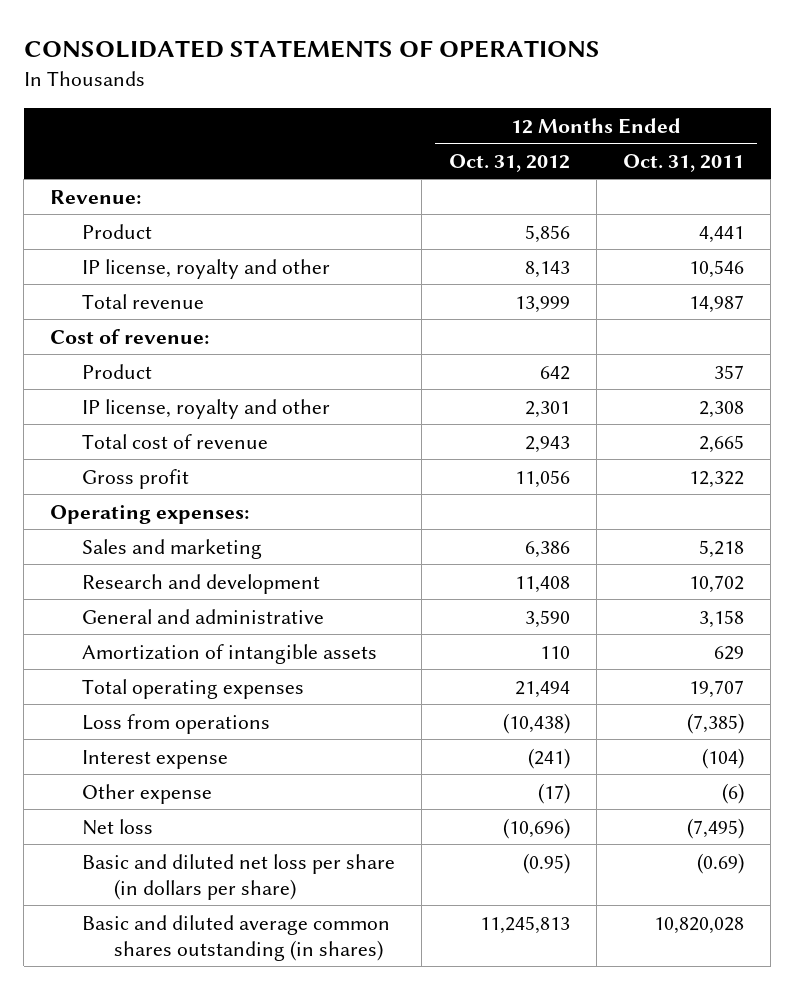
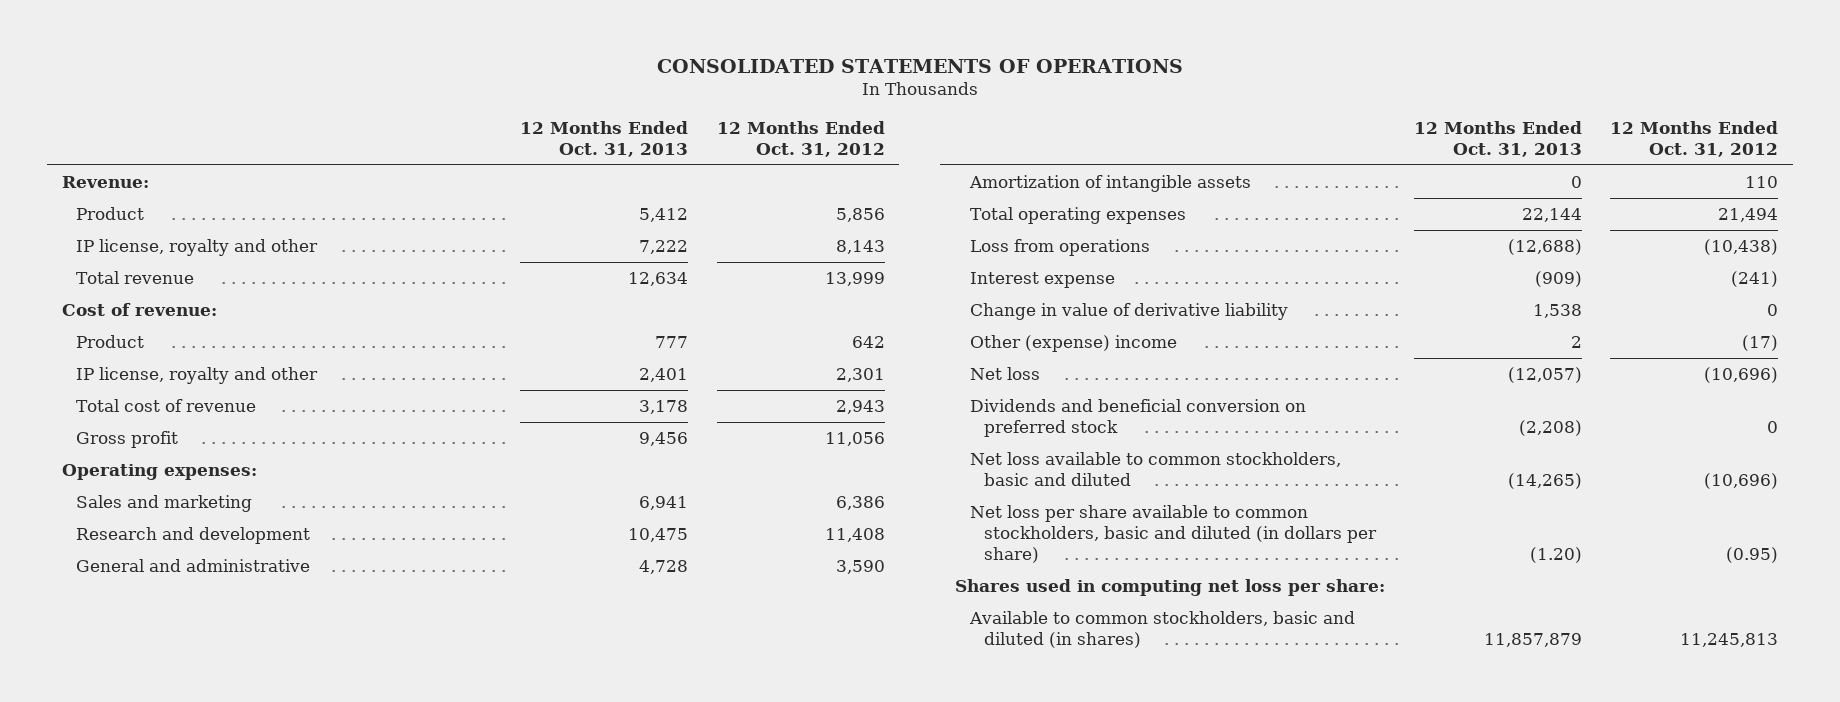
- | 12 Months Ended Oct. 31, 2012 | 12 Months Ended Oct. 31, 2011
+ | 12 Months Ended Oct. 31, 2013 | 12 Months Ended Oct. 31, 2012
- Other expense | (17) | (6)
+ Change in value of derivative liability | 1,538 | 0
+ Other (expense) income | 2 | (17)
- Basic and diluted net loss per share (in dollars per share) | (0.95) | (0.69)
- Basic and diluted average common shares outstanding (in shares) | 11,245,813 | 10,820,028
+ Dividends and beneficial conversion on preferred stock | (2,208) | 0
+ Net loss available to common stockholders, basic and diluted | (14,265) | (10,696)
+ Net loss per share available to common stockholders, basic and diluted (in dollars per share) | (1.20) | (0.95)
+ Shares used in computing net loss per share:
+ Available to common stockholders, basic and diluted (in shares) | 11,857,879 | 11,245,813

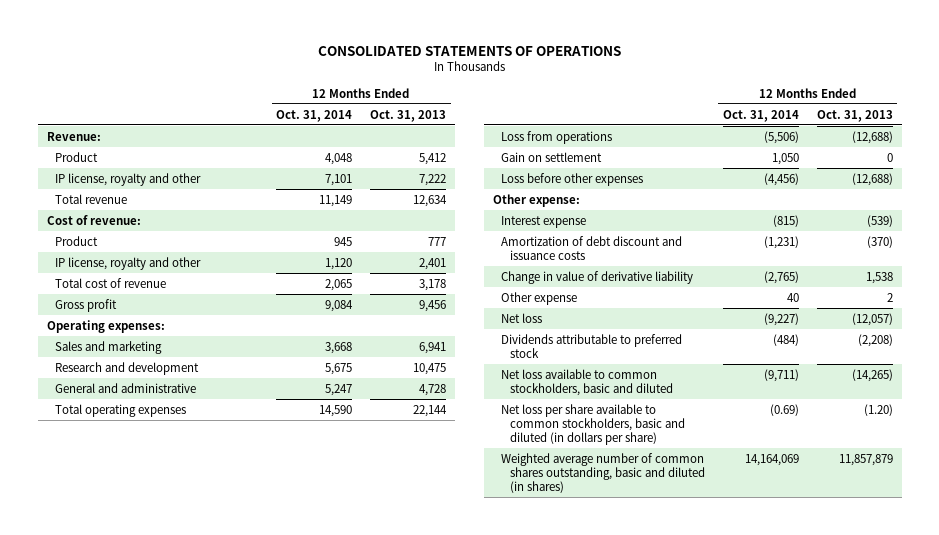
- | 12 Months Ended Oct. 31, 2013 | 12 Months Ended Oct. 31, 2012
+ | 12 Months Ended Oct. 31, 2014 | 12 Months Ended Oct. 31, 2013
- Amortization of intangible assets | 0 | 110
- Interest expense | (909) | (241)
+ Gain on settlement | 1,050 | 0
+ Loss before other expenses | (4,456) | (12,688)
+ Other expense:
+ Interest expense | (815) | (539)
+ Amortization of debt discount and issuance costs | (1,231) | (370)
- Other (expense) income | 2 | (17)
+ Other expense | 40 | 2
- Dividends and beneficial conversion on preferred stock | (2,208) | 0
+ Dividends attributable to preferred stock | (484) | (2,208)
- Shares used in computing net loss per share:
- Available to common stockholders, basic and diluted (in shares) | 11,857,879 | 11,245,813
+ Weighted average number of common shares outstanding, basic and diluted (in shares) | 14,164,069 | 11,857,879

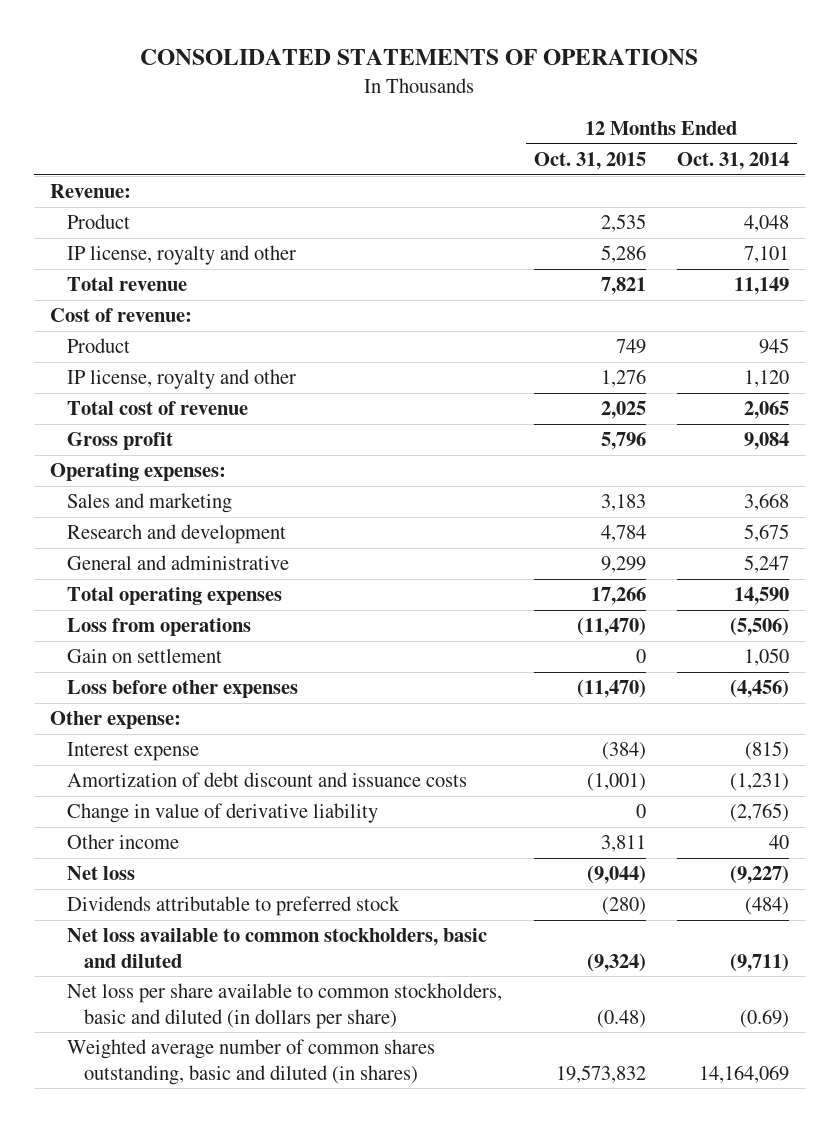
- | 12 Months Ended Oct. 31, 2014 | 12 Months Ended Oct. 31, 2013
+ | 12 Months Ended Oct. 31, 2015 | 12 Months Ended Oct. 31, 2014
- Other expense | 40 | 2
+ Other income | 3,811 | 40

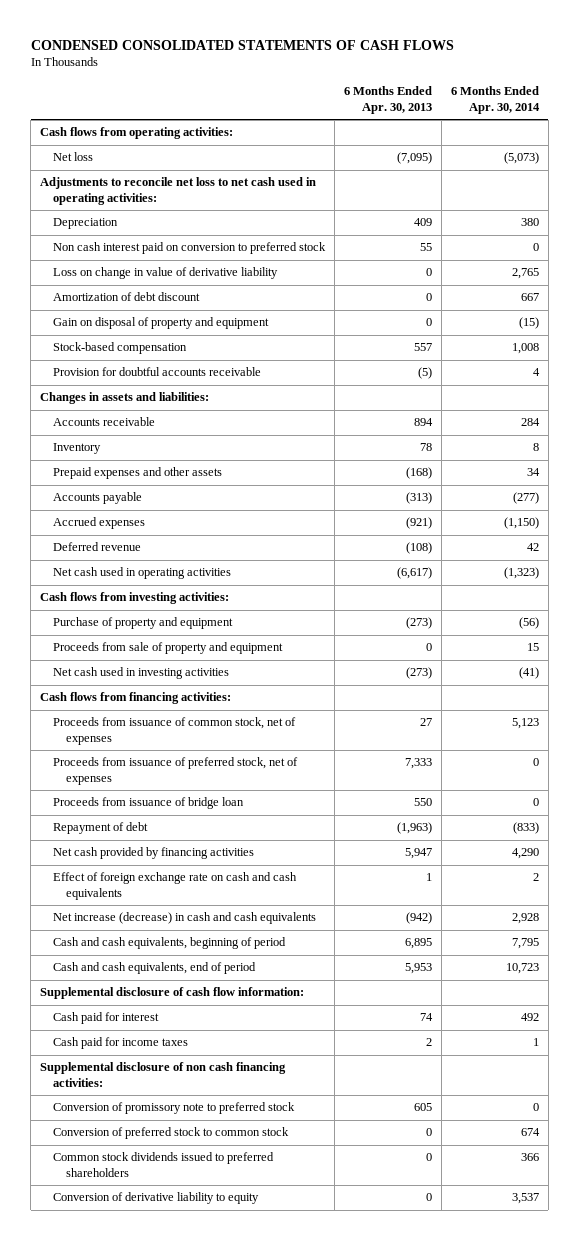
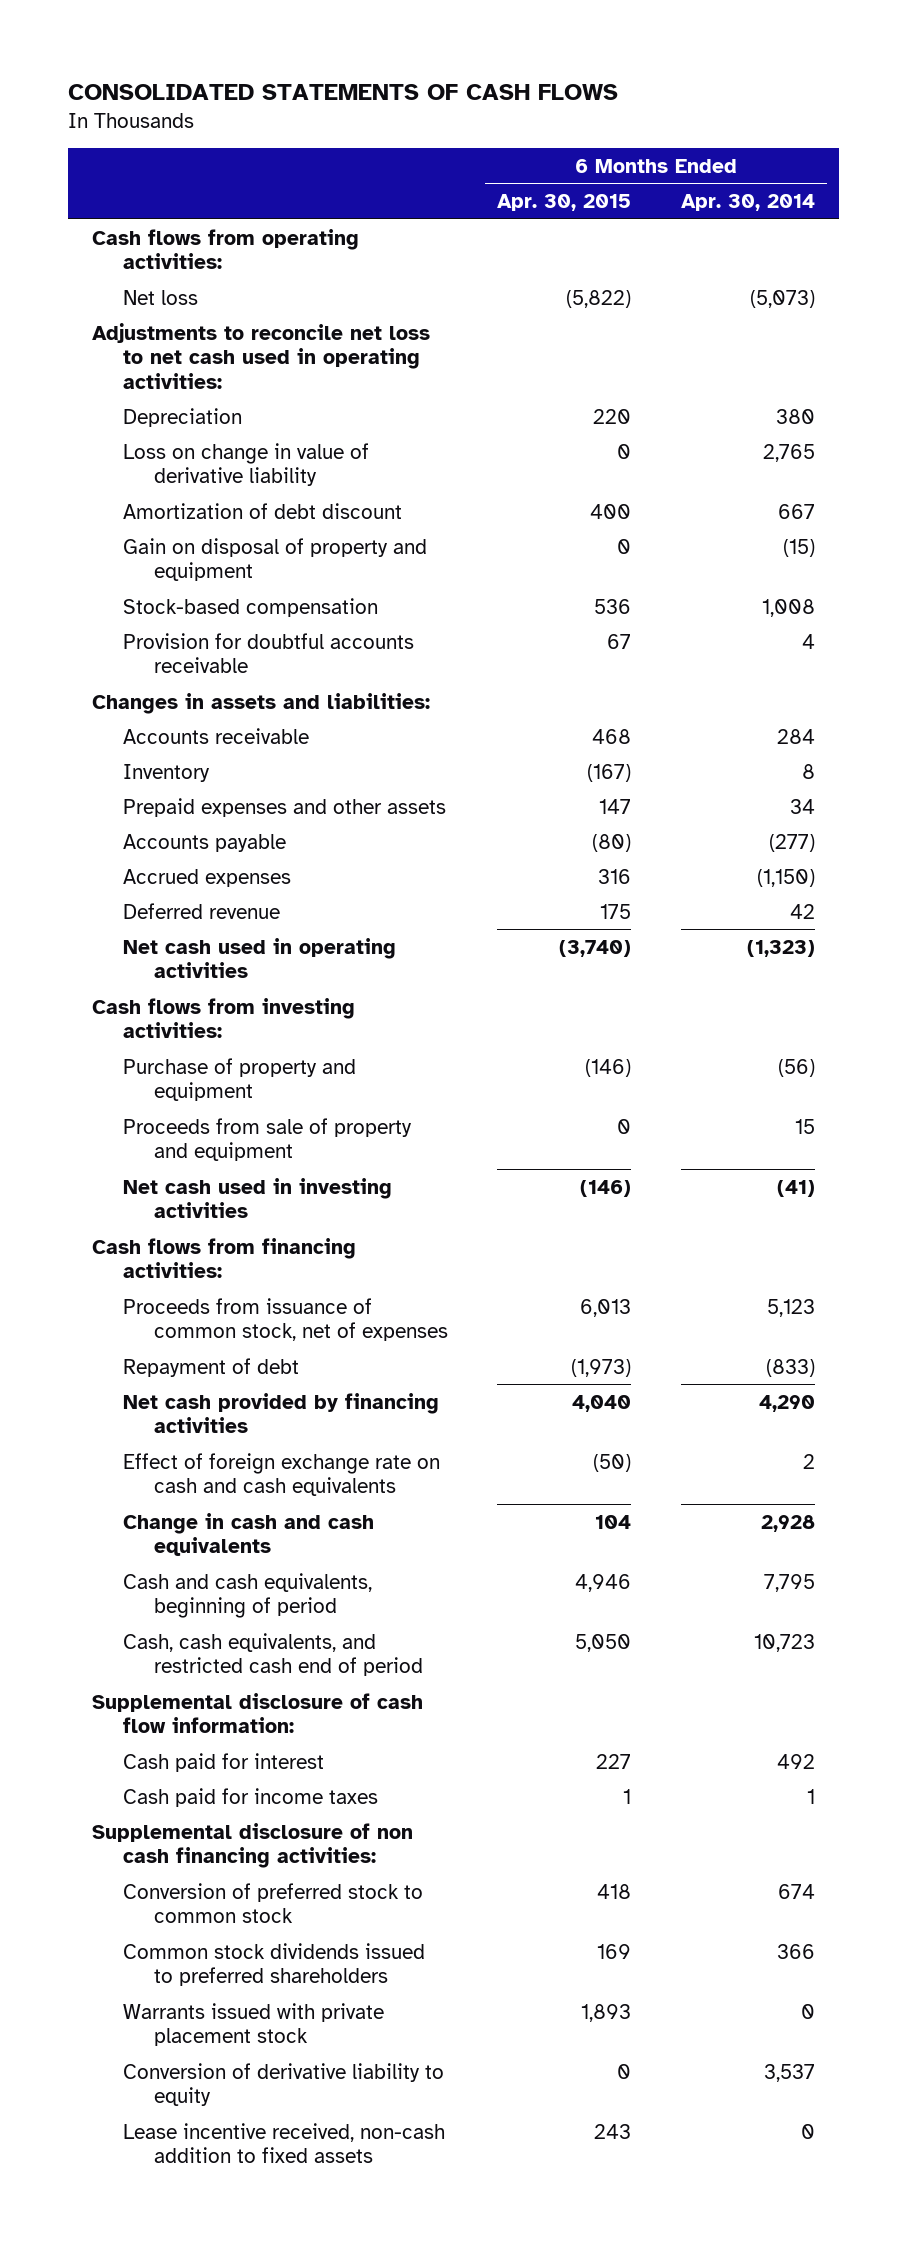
- CONDENSED CONSOLIDATED STATEMENTS OF CASH FLOWS
+ CONSOLIDATED STATEMENTS OF CASH FLOWS
- | 6 Months Ended Apr. 30, 2013 | 6 Months Ended Apr. 30, 2014
+ | 6 Months Ended Apr. 30, 2015 | 6 Months Ended Apr. 30, 2014
- Non cash interest paid on conversion to preferred stock | 55 | 0
- Proceeds from issuance of preferred stock, net of expenses | 7,333 | 0
- Proceeds from issuance of bridge loan | 550 | 0
- Net increase (decrease) in cash and cash equivalents | (942) | 2,928
+ Change in cash and cash equivalents | 104 | 2,928
- Cash and cash equivalents, end of period | 5,953 | 10,723
+ Cash, cash equivalents, and restricted cash end of period | 5,050 | 10,723
- Conversion of promissory note to preferred stock | 605 | 0
+ Warrants issued with private placement stock | 1,893 | 0
+ Lease incentive received, non-cash addition to fixed assets | 243 | 0

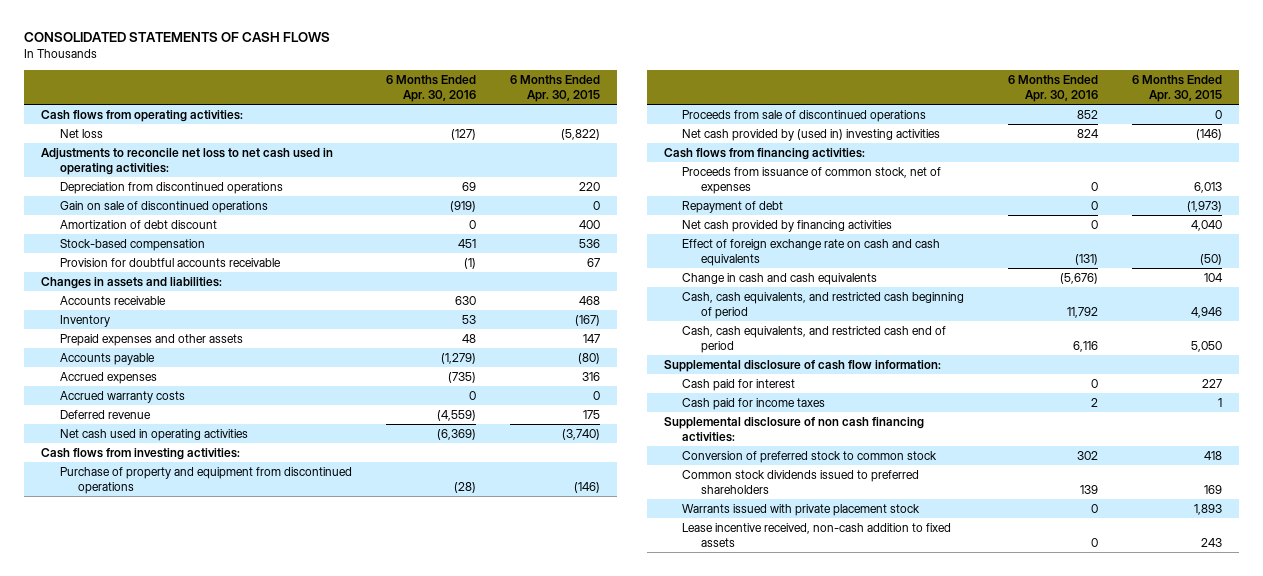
- | 6 Months Ended Apr. 30, 2015 | 6 Months Ended Apr. 30, 2014
+ | 6 Months Ended Apr. 30, 2016 | 6 Months Ended Apr. 30, 2015
- Depreciation | 220 | 380
- Loss on change in value of derivative liability | 0 | 2,765
+ Depreciation from discontinued operations | 69 | 220
+ Gain on sale of discontinued operations | (919) | 0
- Gain on disposal of property and equipment | 0 | (15)
+ Accrued warranty costs | 0 | 0
- Purchase of property and equipment | (146) | (56)
- Proceeds from sale of property and equipment | 0 | 15
- Net cash used in investing activities | (146) | (41)
+ Purchase of property and equipment from discontinued operations | (28) | (146)
+ Proceeds from sale of discontinued operations | 852 | 0
+ Net cash provided by (used in) investing activities | 824 | (146)
- Cash and cash equivalents, beginning of period | 4,946 | 7,795
+ Cash, cash equivalents, and restricted cash beginning of period | 11,792 | 4,946
- Conversion of derivative liability to equity | 0 | 3,537

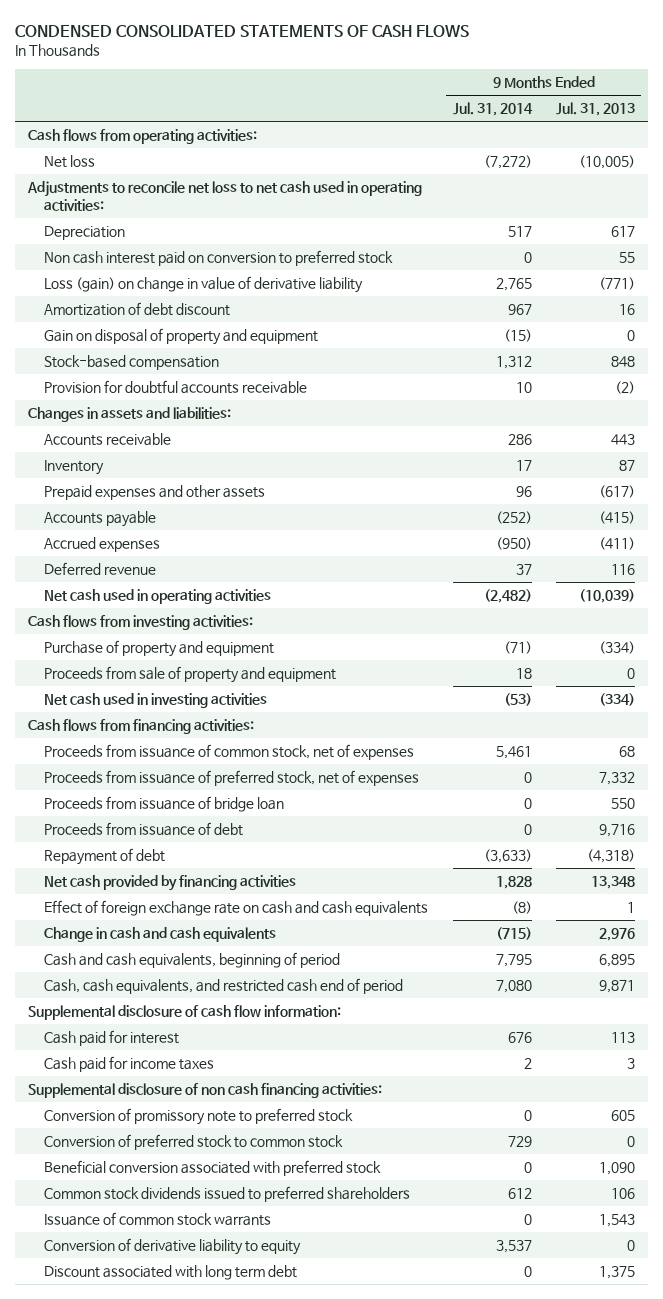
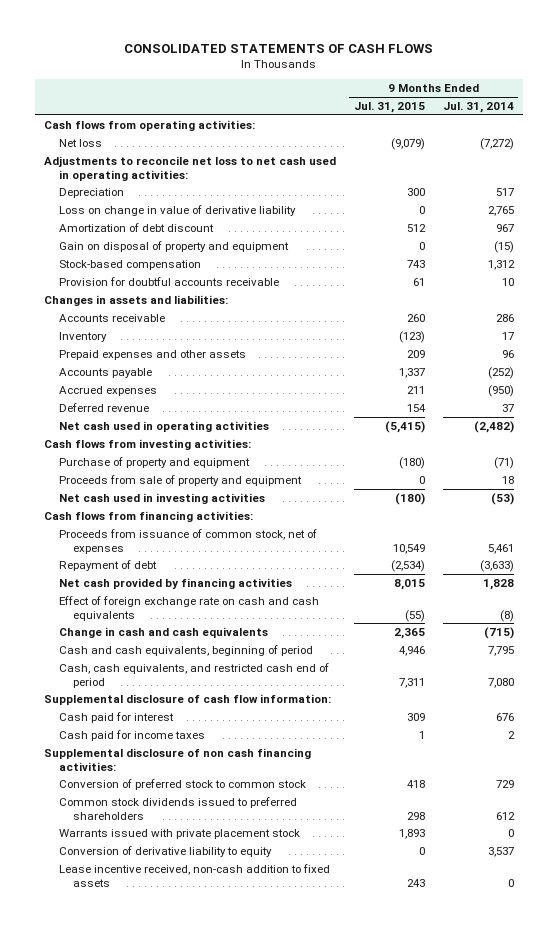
- CONDENSED CONSOLIDATED STATEMENTS OF CASH FLOWS
+ CONSOLIDATED STATEMENTS OF CASH FLOWS
- | 9 Months Ended Jul. 31, 2014 | 9 Months Ended Jul. 31, 2013
+ | 9 Months Ended Jul. 31, 2015 | 9 Months Ended Jul. 31, 2014
- Non cash interest paid on conversion to preferred stock | 0 | 55
- Loss (gain) on change in value of derivative liability | 2,765 | (771)
+ Loss on change in value of derivative liability | 0 | 2,765
- Proceeds from issuance of preferred stock, net of expenses | 0 | 7,332
- Proceeds from issuance of bridge loan | 0 | 550
- Proceeds from issuance of debt | 0 | 9,716
- Conversion of promissory note to preferred stock | 0 | 605
- Beneficial conversion associated with preferred stock | 0 | 1,090
- Issuance of common stock warrants | 0 | 1,543
+ Warrants issued with private placement stock | 1,893 | 0
- Discount associated with long term debt | 0 | 1,375
+ Lease incentive received, non-cash addition to fixed assets | 243 | 0

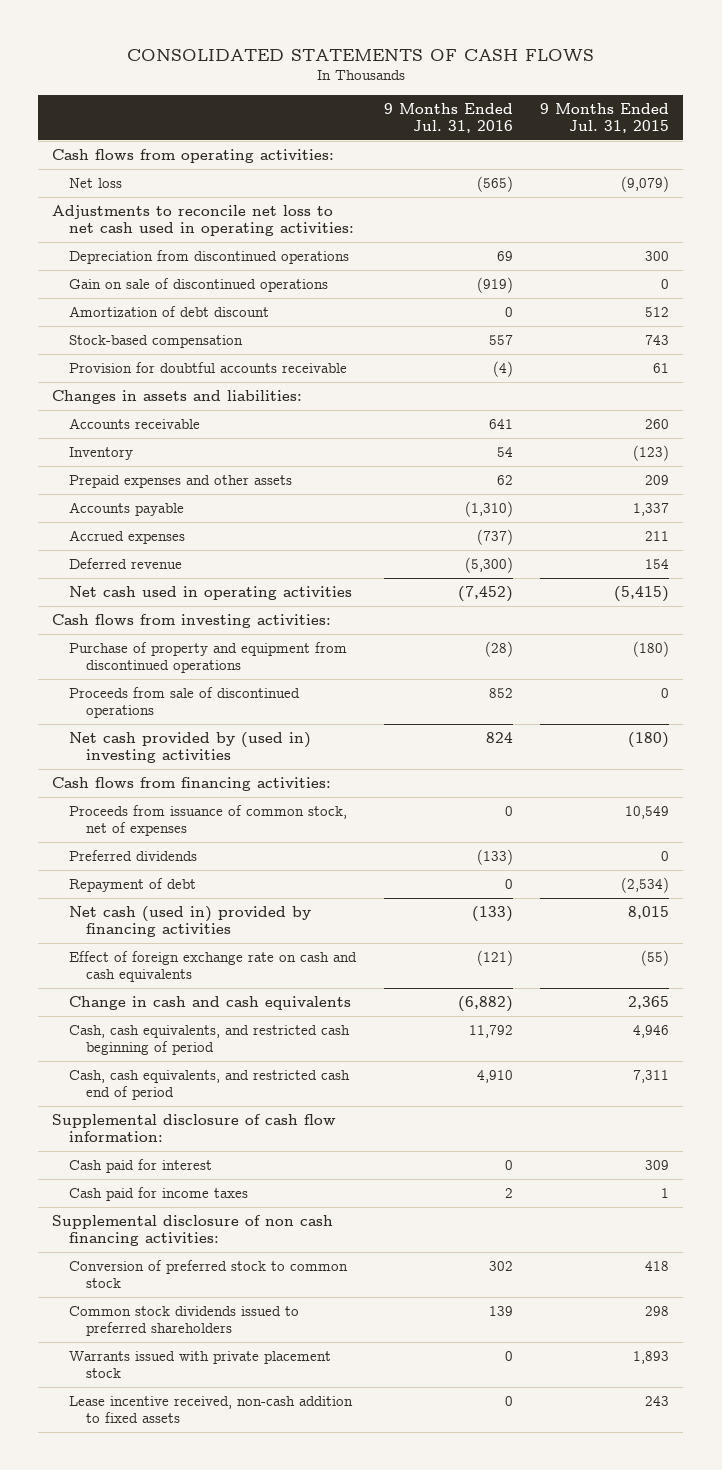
- | 9 Months Ended Jul. 31, 2015 | 9 Months Ended Jul. 31, 2014
+ | 9 Months Ended Jul. 31, 2016 | 9 Months Ended Jul. 31, 2015
- Depreciation | 300 | 517
- Loss on change in value of derivative liability | 0 | 2,765
+ Depreciation from discontinued operations | 69 | 300
+ Gain on sale of discontinued operations | (919) | 0
- Gain on disposal of property and equipment | 0 | (15)
- Purchase of property and equipment | (180) | (71)
- Proceeds from sale of property and equipment | 0 | 18
- Net cash used in investing activities | (180) | (53)
+ Purchase of property and equipment from discontinued operations | (28) | (180)
+ Proceeds from sale of discontinued operations | 852 | 0
+ Net cash provided by (used in) investing activities | 824 | (180)
+ Preferred dividends | (133) | 0
- Net cash provided by financing activities | 8,015 | 1,828
+ Net cash (used in) provided by financing activities | (133) | 8,015
- Cash and cash equivalents, beginning of period | 4,946 | 7,795
+ Cash, cash equivalents, and restricted cash beginning of period | 11,792 | 4,946
- Conversion of derivative liability to equity | 0 | 3,537

